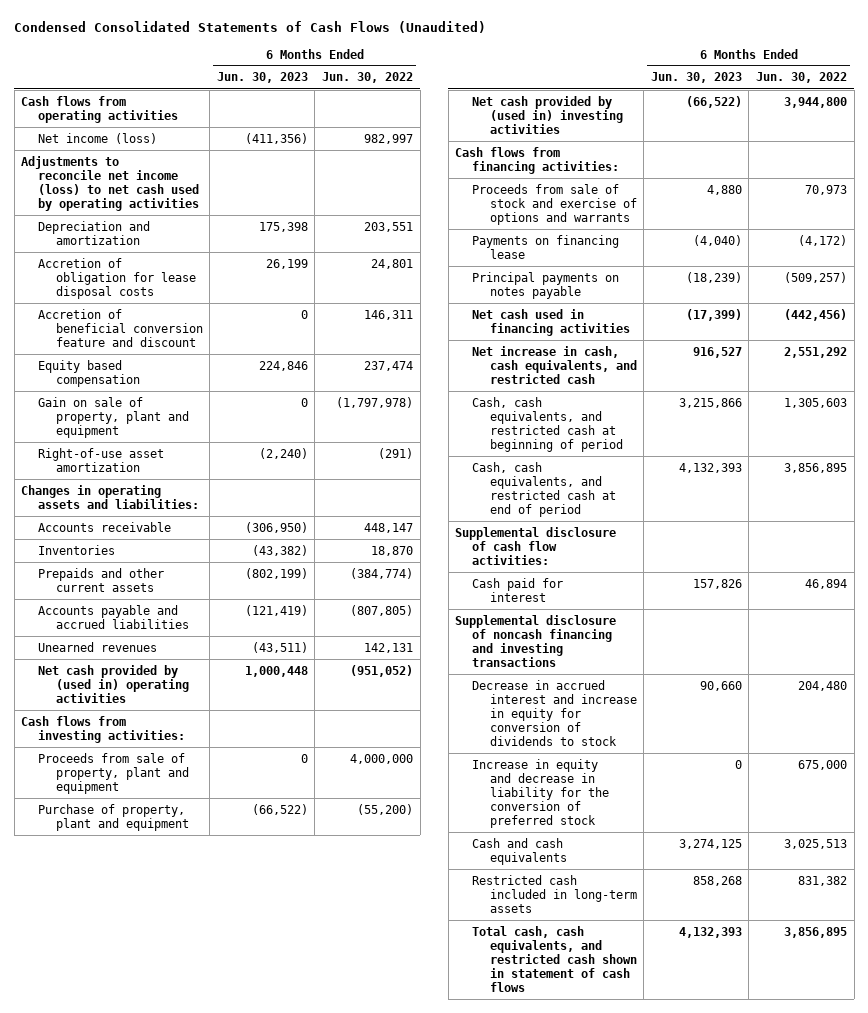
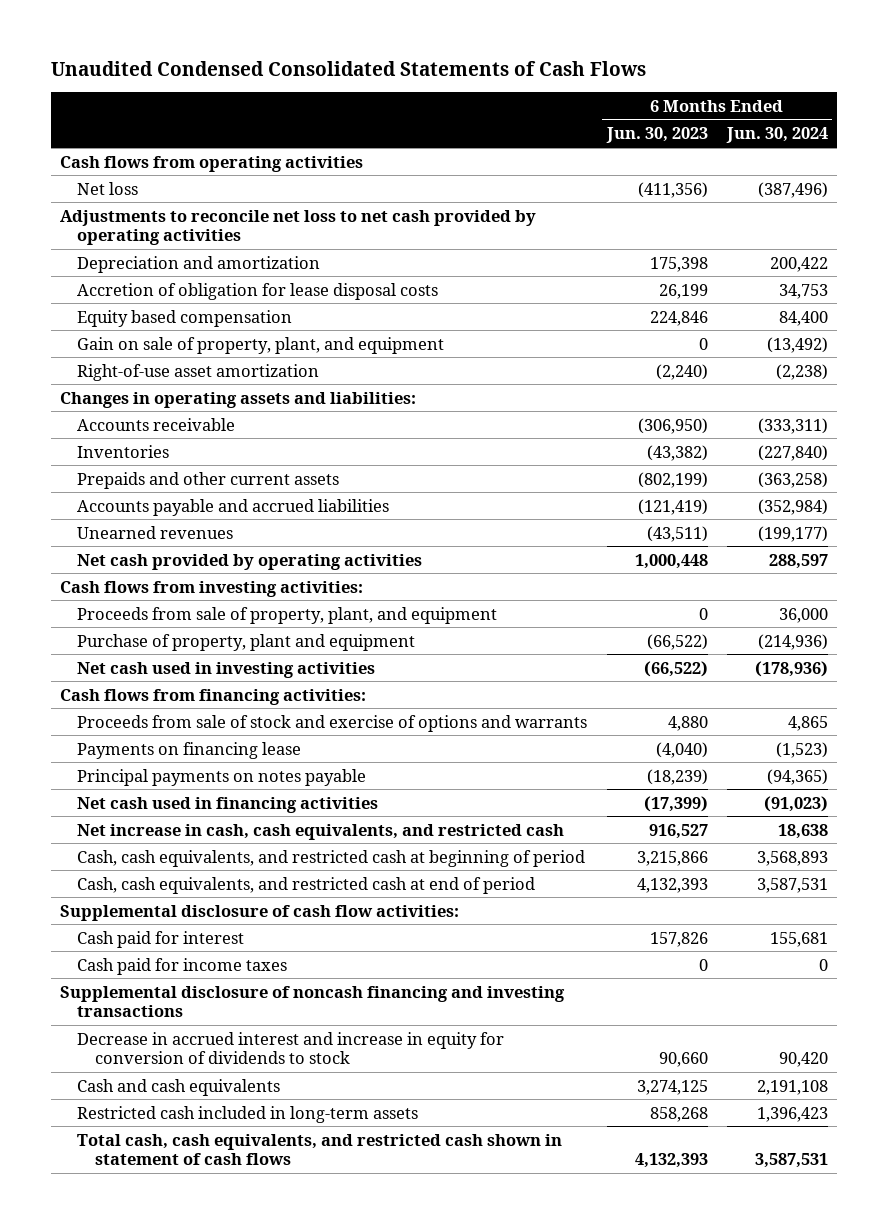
- Condensed Consolidated Statements of Cash Flows (Unaudited)
+ Unaudited Condensed Consolidated Statements of Cash Flows
- | 6 Months Ended Jun. 30, 2023 | 6 Months Ended Jun. 30, 2022
+ | 6 Months Ended Jun. 30, 2023 | 6 Months Ended Jun. 30, 2024
- Net income (loss) | (411,356) | 982,997
- Adjustments to reconcile net income (loss) to net cash used by operating activities
+ Net loss | (411,356) | (387,496)
+ Adjustments to reconcile net loss to net cash provided by operating activities
- Accretion of beneficial conversion feature and discount | 0 | 146,311
- Gain on sale of property, plant and equipment | 0 | (1,797,978)
+ Gain on sale of property, plant, and equipment | 0 | (13,492)
- Net cash provided by (used in) operating activities | 1,000,448 | (951,052)
+ Net cash provided by operating activities | 1,000,448 | 288,597
- Proceeds from sale of property, plant and equipment | 0 | 4,000,000
+ Proceeds from sale of property, plant, and equipment | 0 | 36,000
- Net cash provided by (used in) investing activities | (66,522) | 3,944,800
+ Net cash used in investing activities | (66,522) | (178,936)
+ Cash paid for income taxes | 0 | 0
- Increase in equity and decrease in liability for the conversion of preferred stock | 0 | 675,000

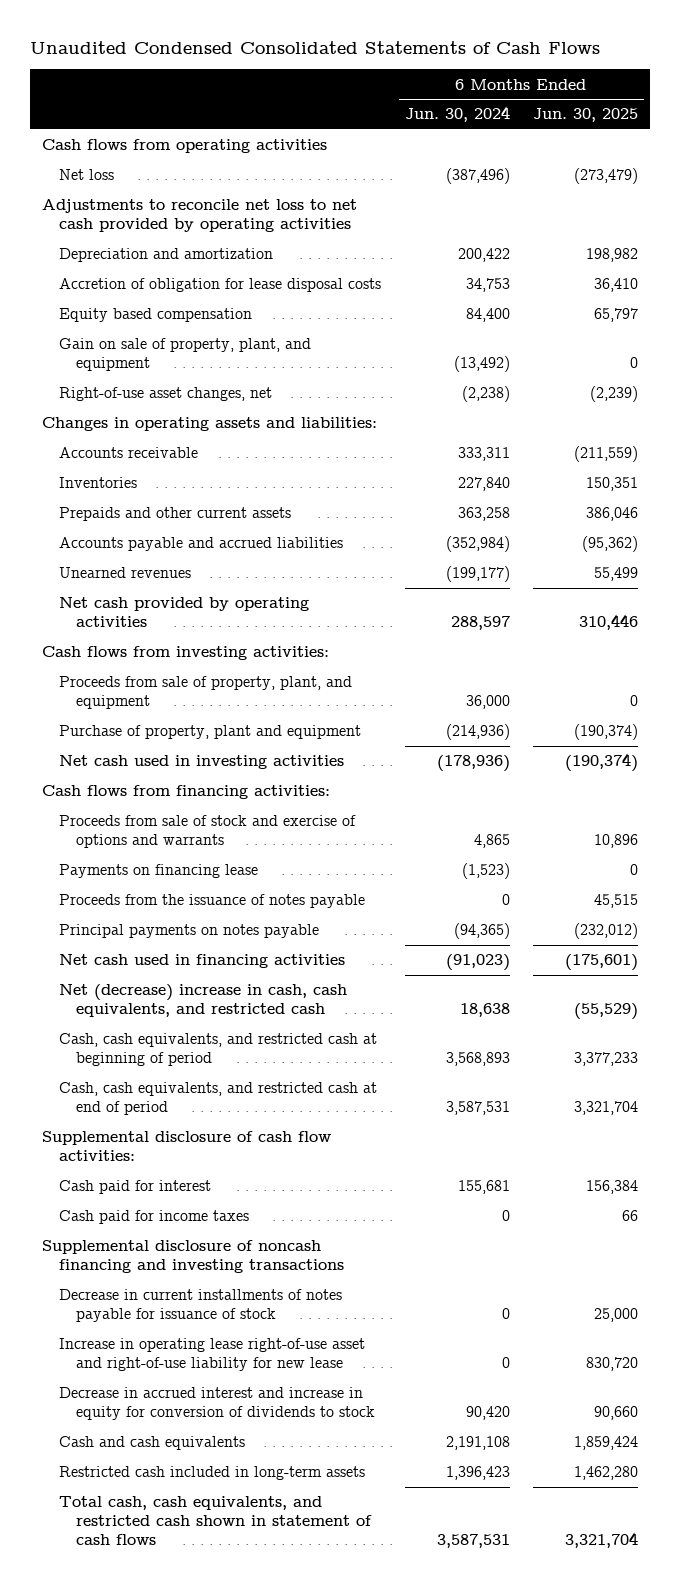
- | 6 Months Ended Jun. 30, 2023 | 6 Months Ended Jun. 30, 2024
+ | 6 Months Ended Jun. 30, 2024 | 6 Months Ended Jun. 30, 2025
- Right-of-use asset amortization | (2,240) | (2,238)
+ Right-of-use asset changes, net | (2,238) | (2,239)
- Accounts receivable | (306,950) | (333,311)
- Inventories | (43,382) | (227,840)
- Prepaids and other current assets | (802,199) | (363,258)
+ Accounts receivable | 333,311 | (211,559)
+ Inventories | 227,840 | 150,351
+ Prepaids and other current assets | 363,258 | 386,046
+ Proceeds from the issuance of notes payable | 0 | 45,515
- Net increase in cash, cash equivalents, and restricted cash | 916,527 | 18,638
+ Net (decrease) increase in cash, cash equivalents, and restricted cash | 18,638 | (55,529)
+ Decrease in current installments of notes payable for issuance of stock | 0 | 25,000
+ Increase in operating lease right-of-use asset and right-of-use liability for new lease | 0 | 830,720

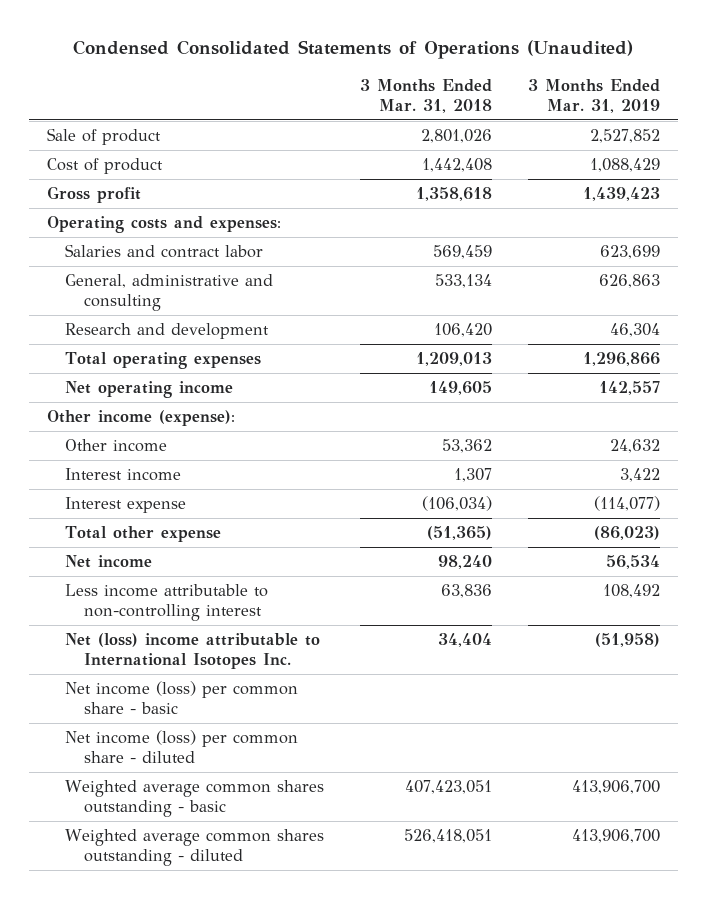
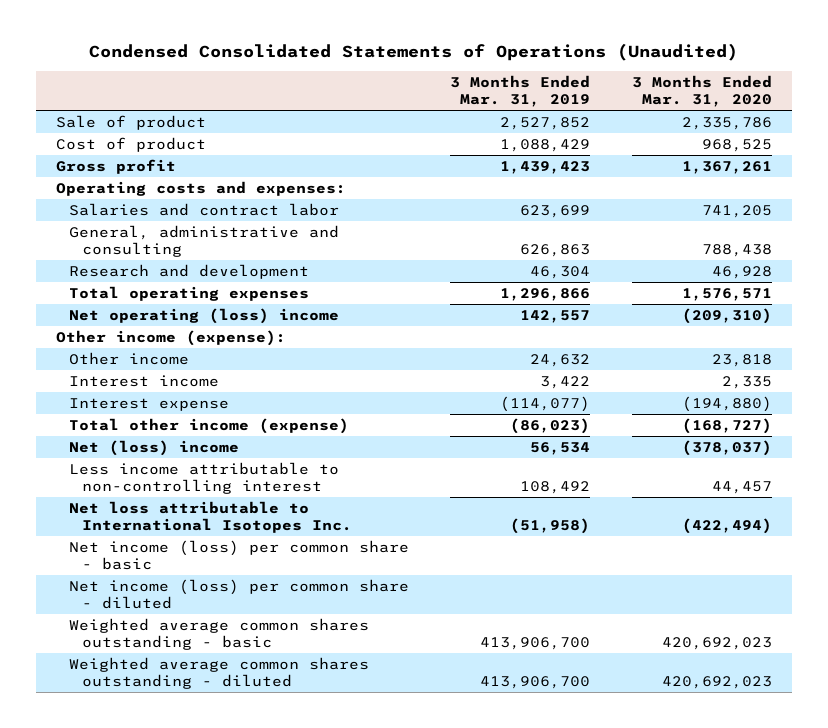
- | 3 Months Ended Mar. 31, 2018 | 3 Months Ended Mar. 31, 2019
+ | 3 Months Ended Mar. 31, 2019 | 3 Months Ended Mar. 31, 2020
- Net operating income | 149,605 | 142,557
+ Net operating (loss) income | 142,557 | (209,310)
- Total other expense | (51,365) | (86,023)
- Net income | 98,240 | 56,534
+ Total other income (expense) | (86,023) | (168,727)
+ Net (loss) income | 56,534 | (378,037)
- Net (loss) income attributable to International Isotopes Inc. | 34,404 | (51,958)
+ Net loss attributable to International Isotopes Inc. | (51,958) | (422,494)

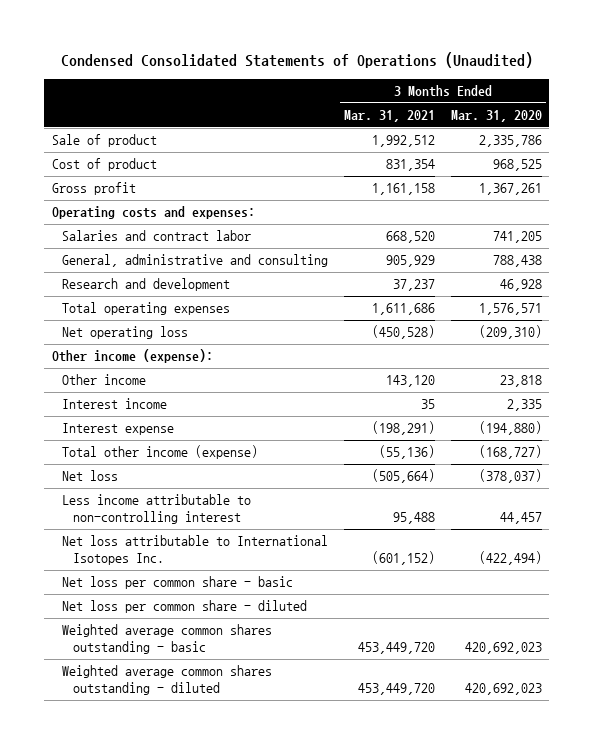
- | 3 Months Ended Mar. 31, 2019 | 3 Months Ended Mar. 31, 2020
+ | 3 Months Ended Mar. 31, 2021 | 3 Months Ended Mar. 31, 2020
- Net operating (loss) income | 142,557 | (209,310)
+ Net operating loss | (450,528) | (209,310)
- Net (loss) income | 56,534 | (378,037)
+ Net loss | (505,664) | (378,037)
- Net income (loss) per common share - basic
- Net income (loss) per common share - diluted
+ Net loss per common share - basic
+ Net loss per common share - diluted

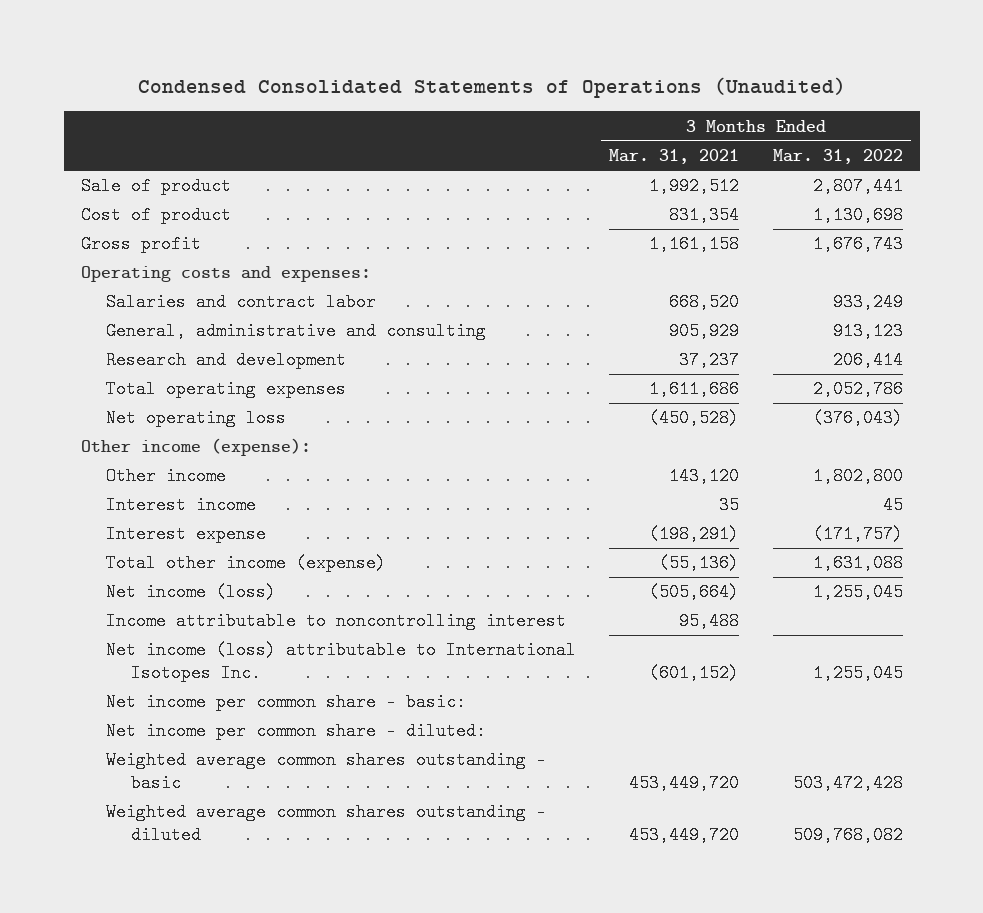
- | 3 Months Ended Mar. 31, 2021 | 3 Months Ended Mar. 31, 2020
+ | 3 Months Ended Mar. 31, 2021 | 3 Months Ended Mar. 31, 2022
- Net loss | (505,664) | (378,037)
- Less income attributable to non-controlling interest | 95,488 | 44,457
- Net loss attributable to International Isotopes Inc. | (601,152) | (422,494)
- Net loss per common share - basic
- Net loss per common share - diluted
+ Net income (loss) | (505,664) | 1,255,045
+ Income attributable to noncontrolling interest | 95,488 |
+ Net income (loss) attributable to International Isotopes Inc. | (601,152) | 1,255,045
+ Net income per common share - basic:
+ Net income per common share - diluted:

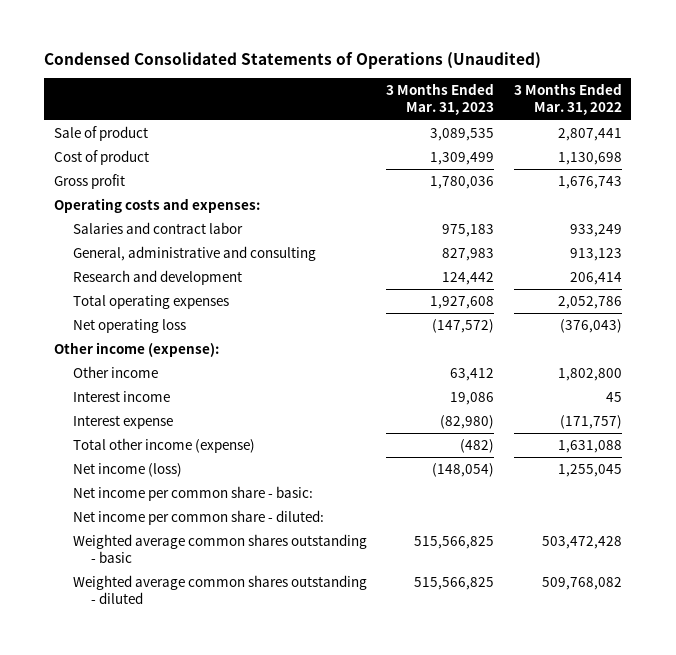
- | 3 Months Ended Mar. 31, 2021 | 3 Months Ended Mar. 31, 2022
+ | 3 Months Ended Mar. 31, 2023 | 3 Months Ended Mar. 31, 2022
- Income attributable to noncontrolling interest | 95,488 |
- Net income (loss) attributable to International Isotopes Inc. | (601,152) | 1,255,045

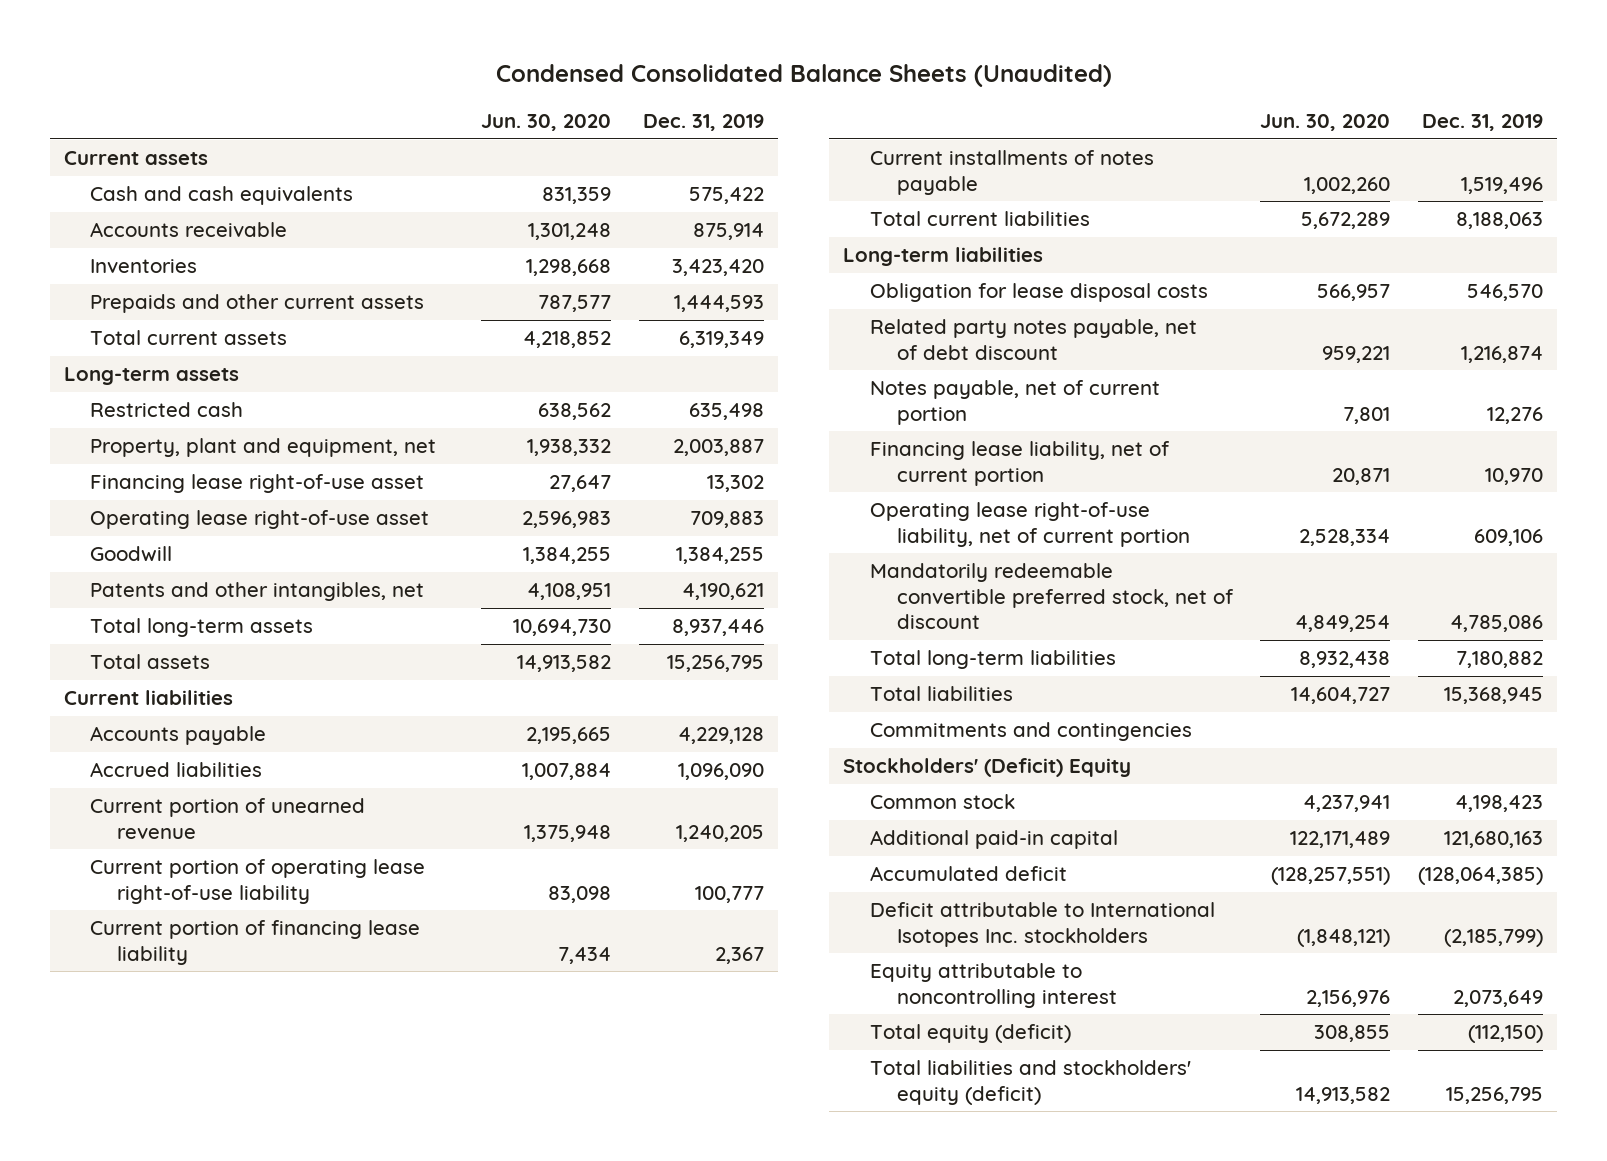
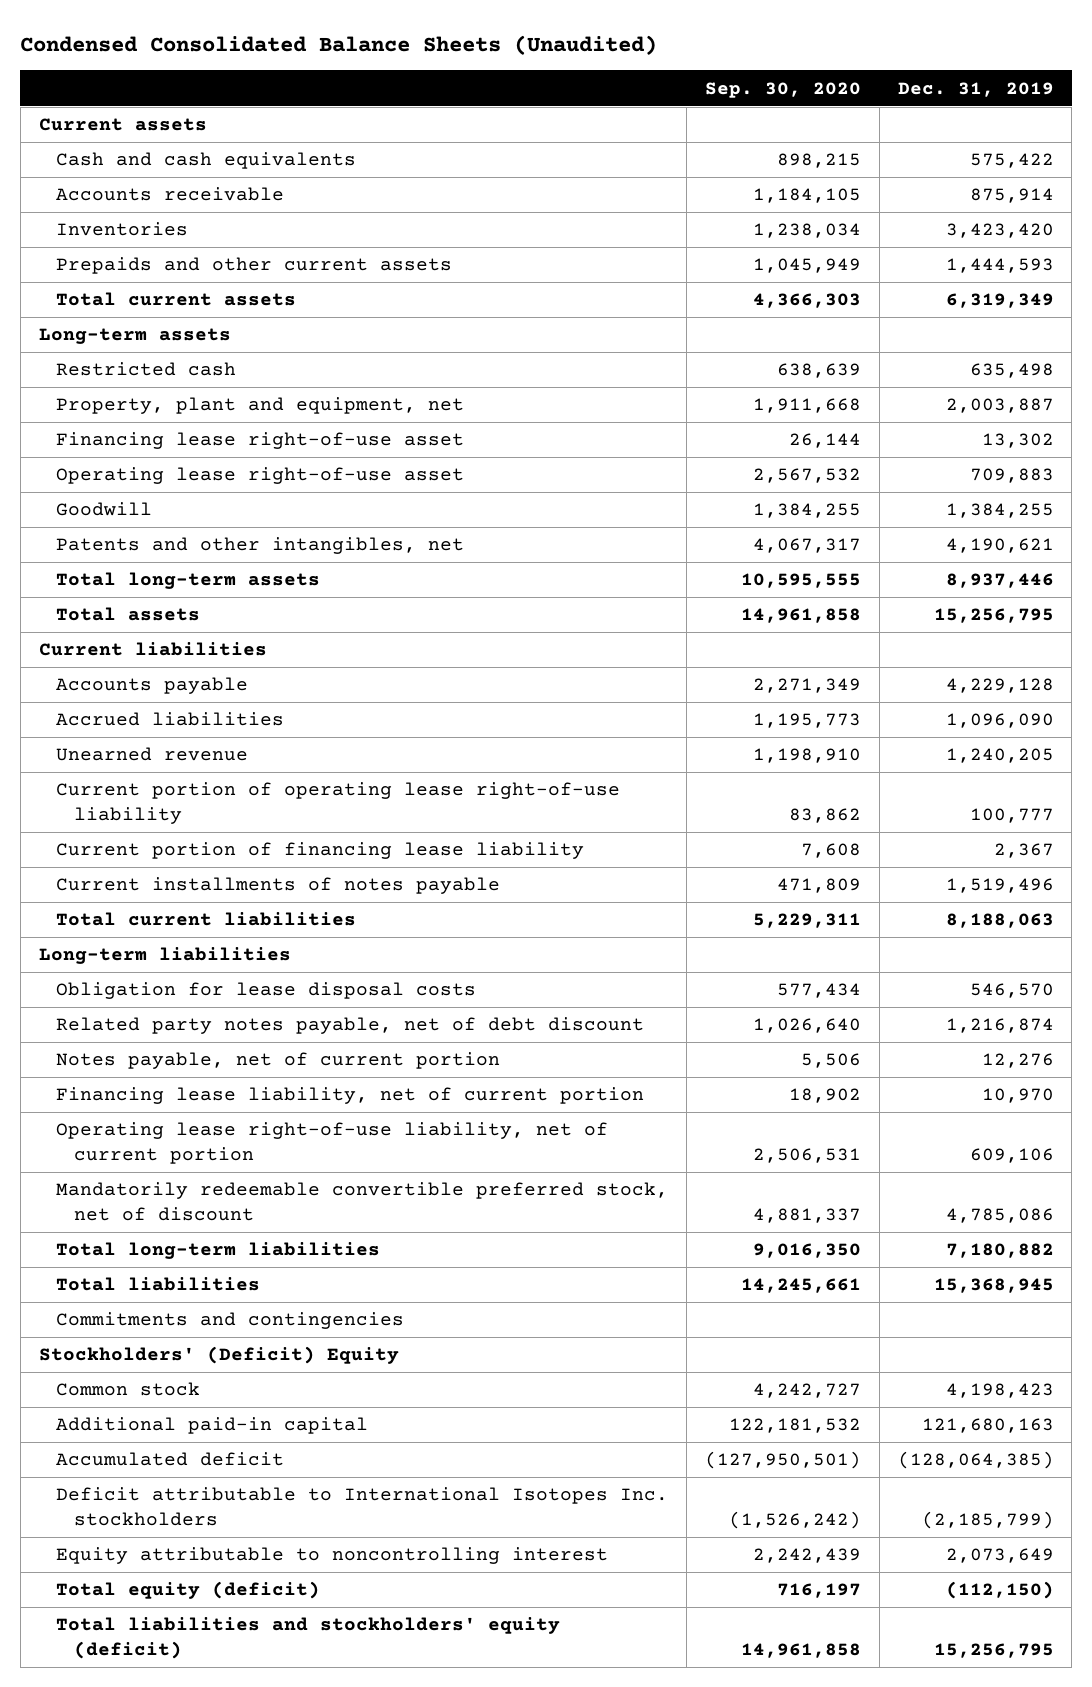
- | Jun. 30, 2020 | Dec. 31, 2019
+ | Sep. 30, 2020 | Dec. 31, 2019
- Current portion of unearned revenue | 1,375,948 | 1,240,205
+ Unearned revenue | 1,198,910 | 1,240,205

